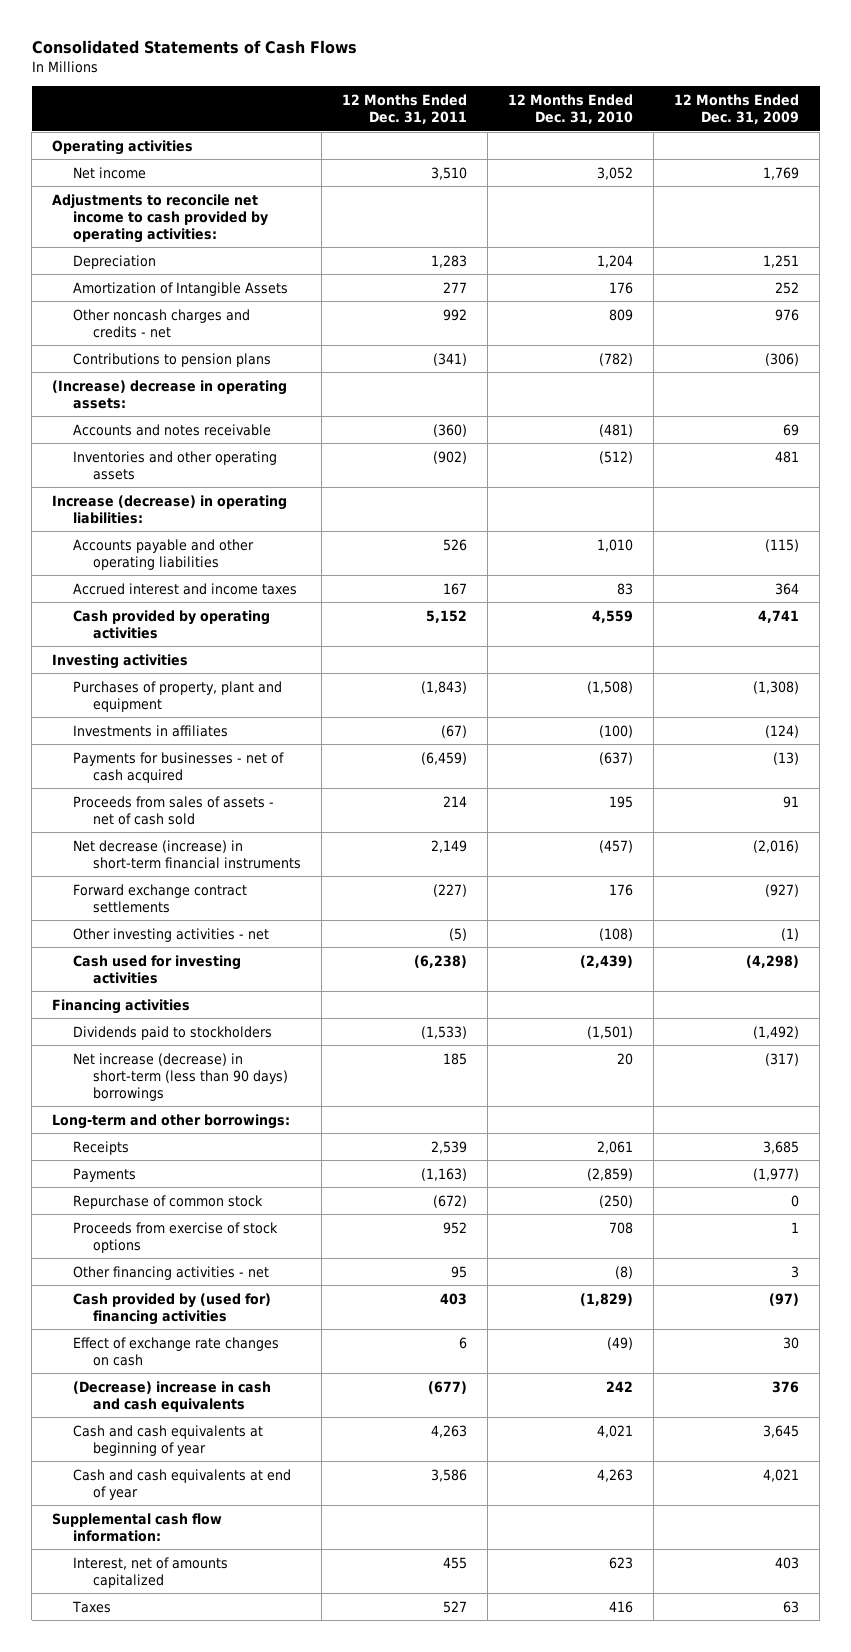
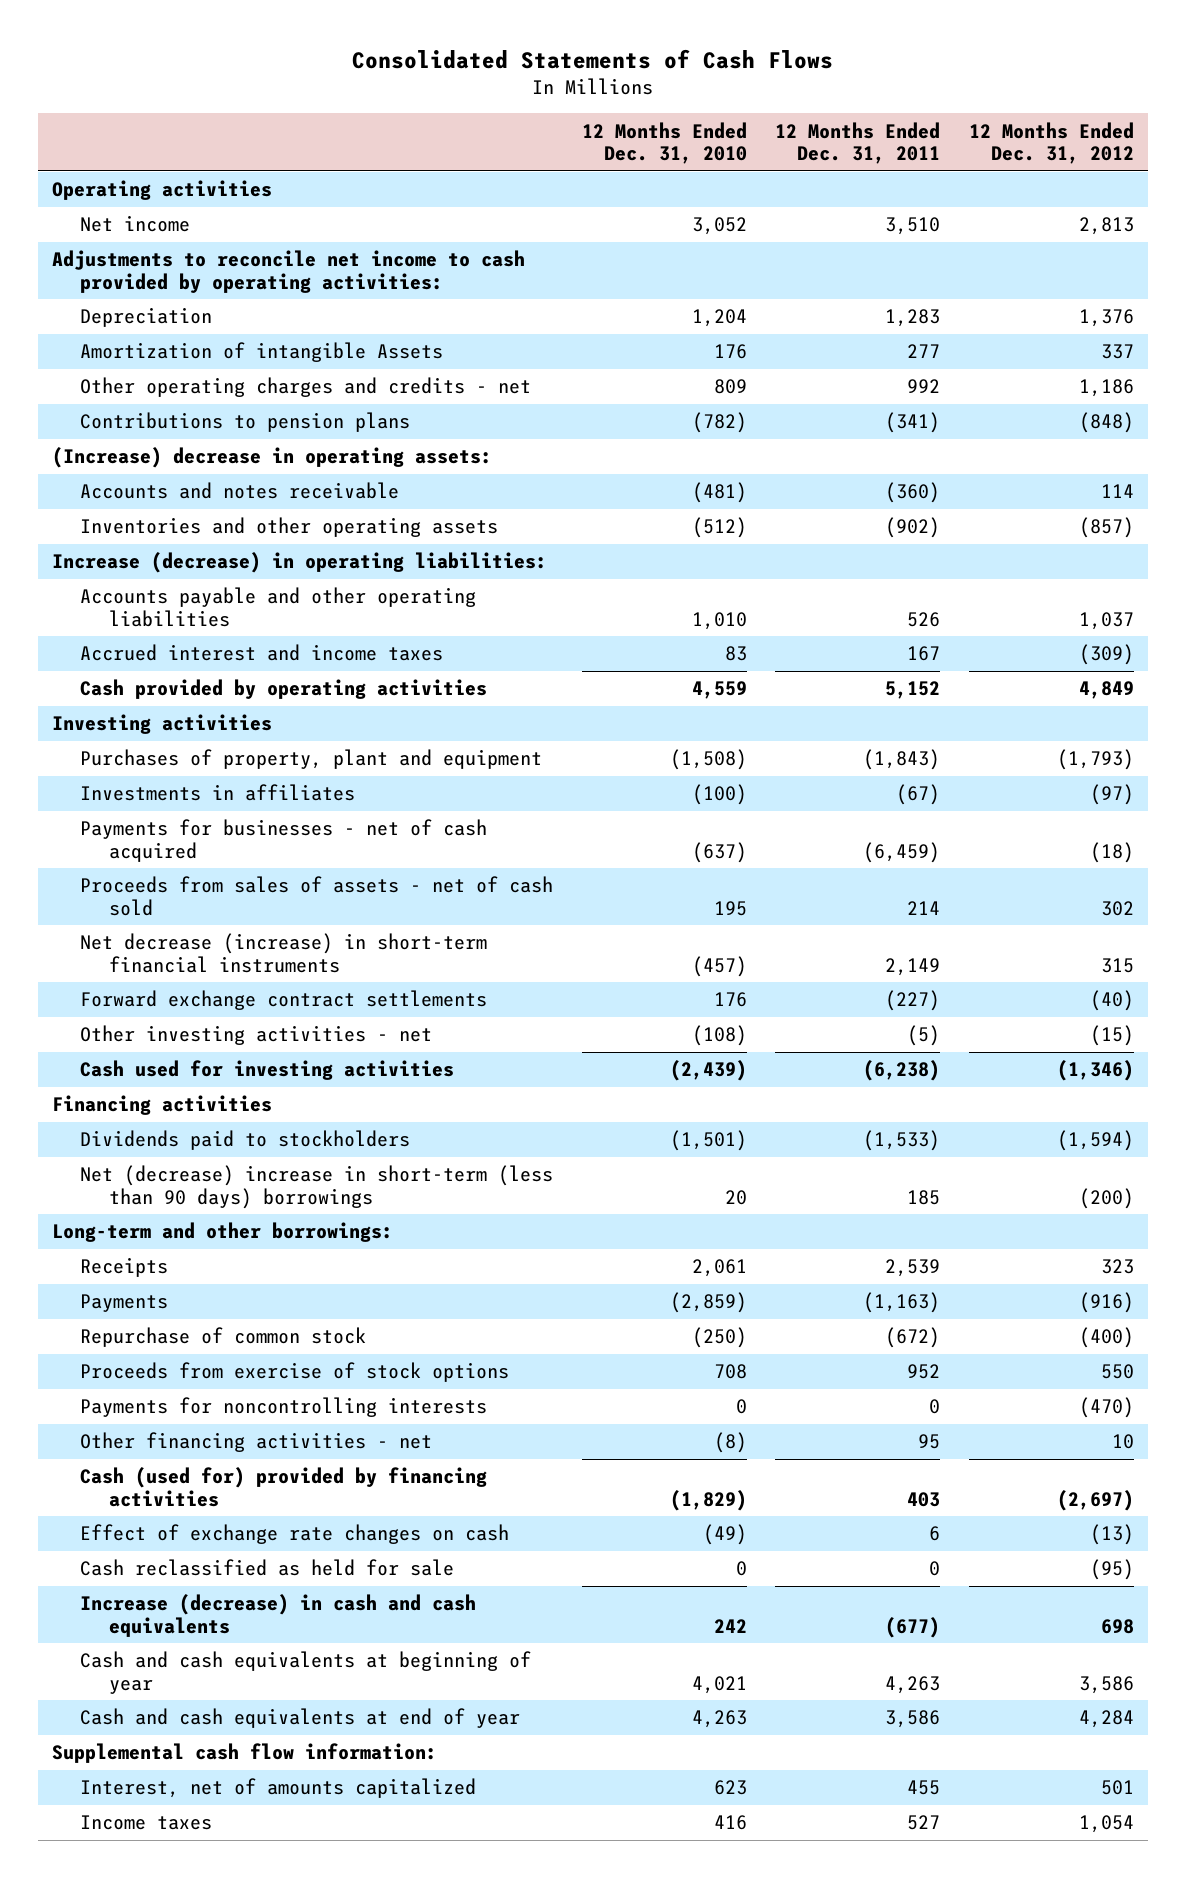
- | 12 Months Ended Dec. 31, 2011 | 12 Months Ended Dec. 31, 2010 | 12 Months Ended Dec. 31, 2009
+ | 12 Months Ended Dec. 31, 2010 | 12 Months Ended Dec. 31, 2011 | 12 Months Ended Dec. 31, 2012
- Amortization of Intangible Assets | 277 | 176 | 252
- Other noncash charges and credits - net | 992 | 809 | 976
+ Amortization of intangible Assets | 176 | 277 | 337
+ Other operating charges and credits - net | 809 | 992 | 1,186
- Net increase (decrease) in short-term (less than 90 days) borrowings | 185 | 20 | (317)
+ Net (decrease) increase in short-term (less than 90 days) borrowings | 20 | 185 | (200)
+ Payments for noncontrolling interests | 0 | 0 | (470)
- Cash provided by (used for) financing activities | 403 | (1,829) | (97)
+ Cash (used for) provided by financing activities | (1,829) | 403 | (2,697)
- (Decrease) increase in cash and cash equivalents | (677) | 242 | 376
+ Cash reclassified as held for sale | 0 | 0 | (95)
+ Increase (decrease) in cash and cash equivalents | 242 | (677) | 698
- Taxes | 527 | 416 | 63
+ Income taxes | 416 | 527 | 1,054

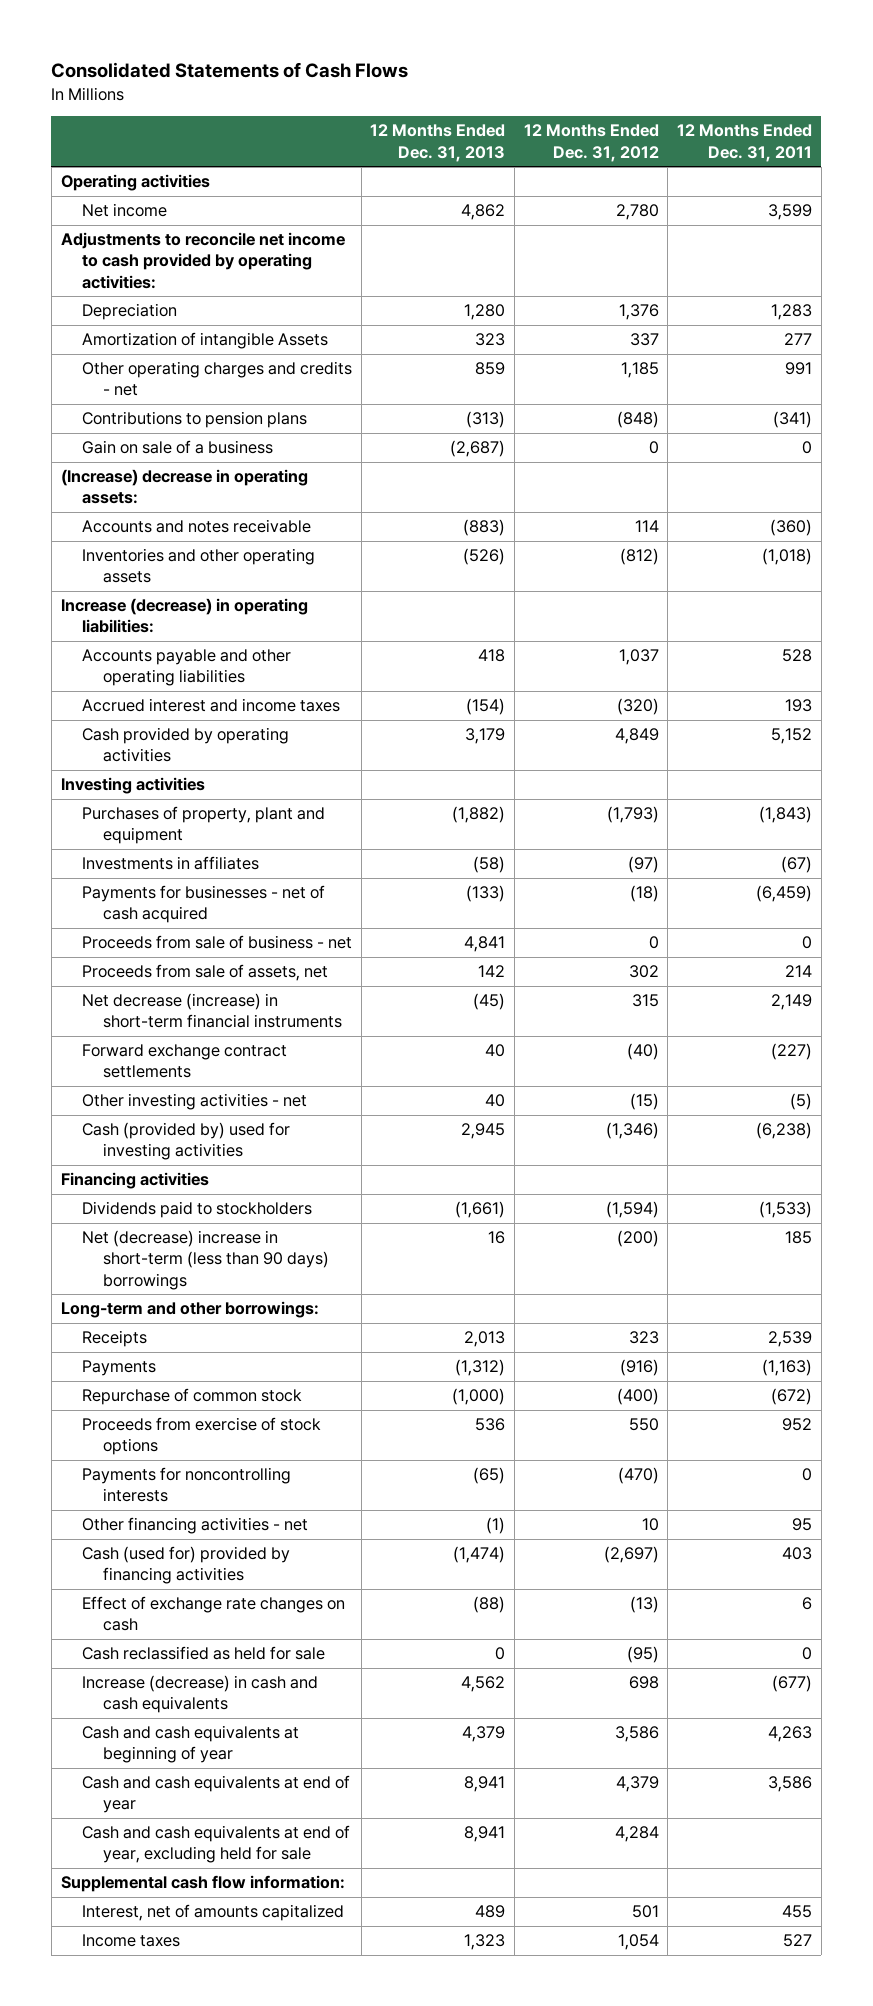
- | 12 Months Ended Dec. 31, 2010 | 12 Months Ended Dec. 31, 2011 | 12 Months Ended Dec. 31, 2012
+ | 12 Months Ended Dec. 31, 2013 | 12 Months Ended Dec. 31, 2012 | 12 Months Ended Dec. 31, 2011
- Net income | 3,052 | 3,510 | 2,813
+ Net income | 4,862 | 2,780 | 3,599
- Other operating charges and credits - net | 809 | 992 | 1,186
+ Other operating charges and credits - net | 859 | 1,185 | 991
+ Gain on sale of a business | (2,687) | 0 | 0
- Inventories and other operating assets | (512) | (902) | (857)
+ Inventories and other operating assets | (526) | (812) | (1,018)
- Accounts payable and other operating liabilities | 1,010 | 526 | 1,037
- Accrued interest and income taxes | 83 | 167 | (309)
+ Accounts payable and other operating liabilities | 418 | 1,037 | 528
+ Accrued interest and income taxes | (154) | (320) | 193
- Proceeds from sales of assets - net of cash sold | 195 | 214 | 302
+ Proceeds from sale of business - net | 4,841 | 0 | 0
+ Proceeds from sale of assets, net | 142 | 302 | 214
- Cash used for investing activities | (2,439) | (6,238) | (1,346)
+ Cash (provided by) used for investing activities | 2,945 | (1,346) | (6,238)
- Cash and cash equivalents at end of year | 4,263 | 3,586 | 4,284
+ Cash and cash equivalents at end of year | 8,941 | 4,379 | 3,586
+ Cash and cash equivalents at end of year, excluding held for sale | 8,941 | 4,284 |

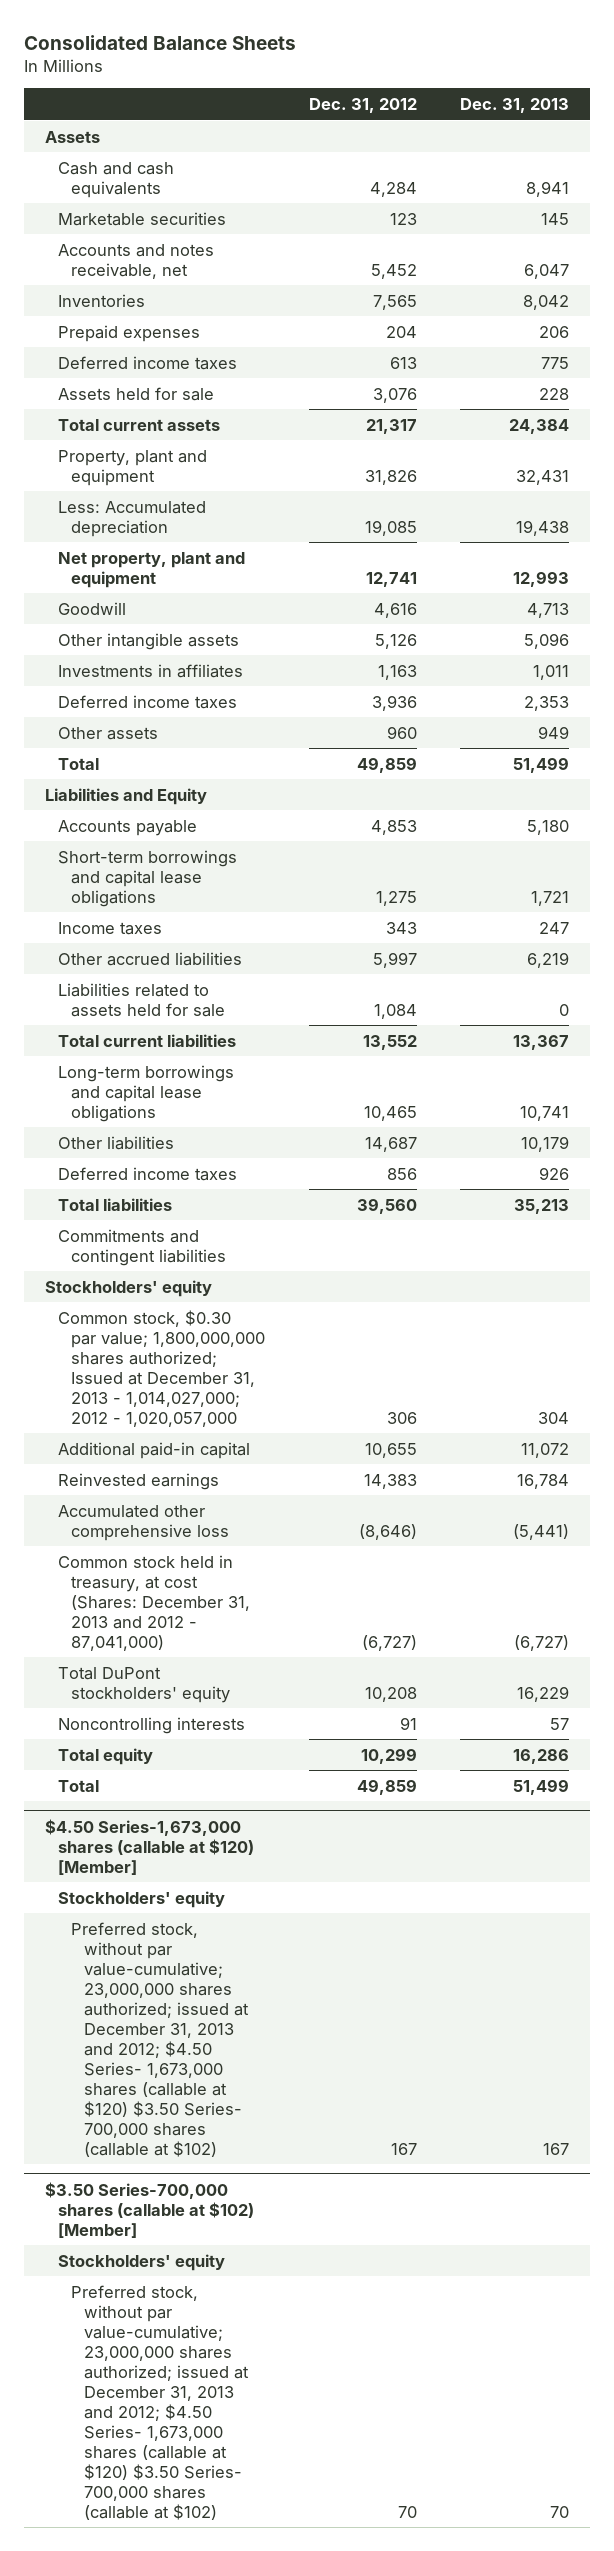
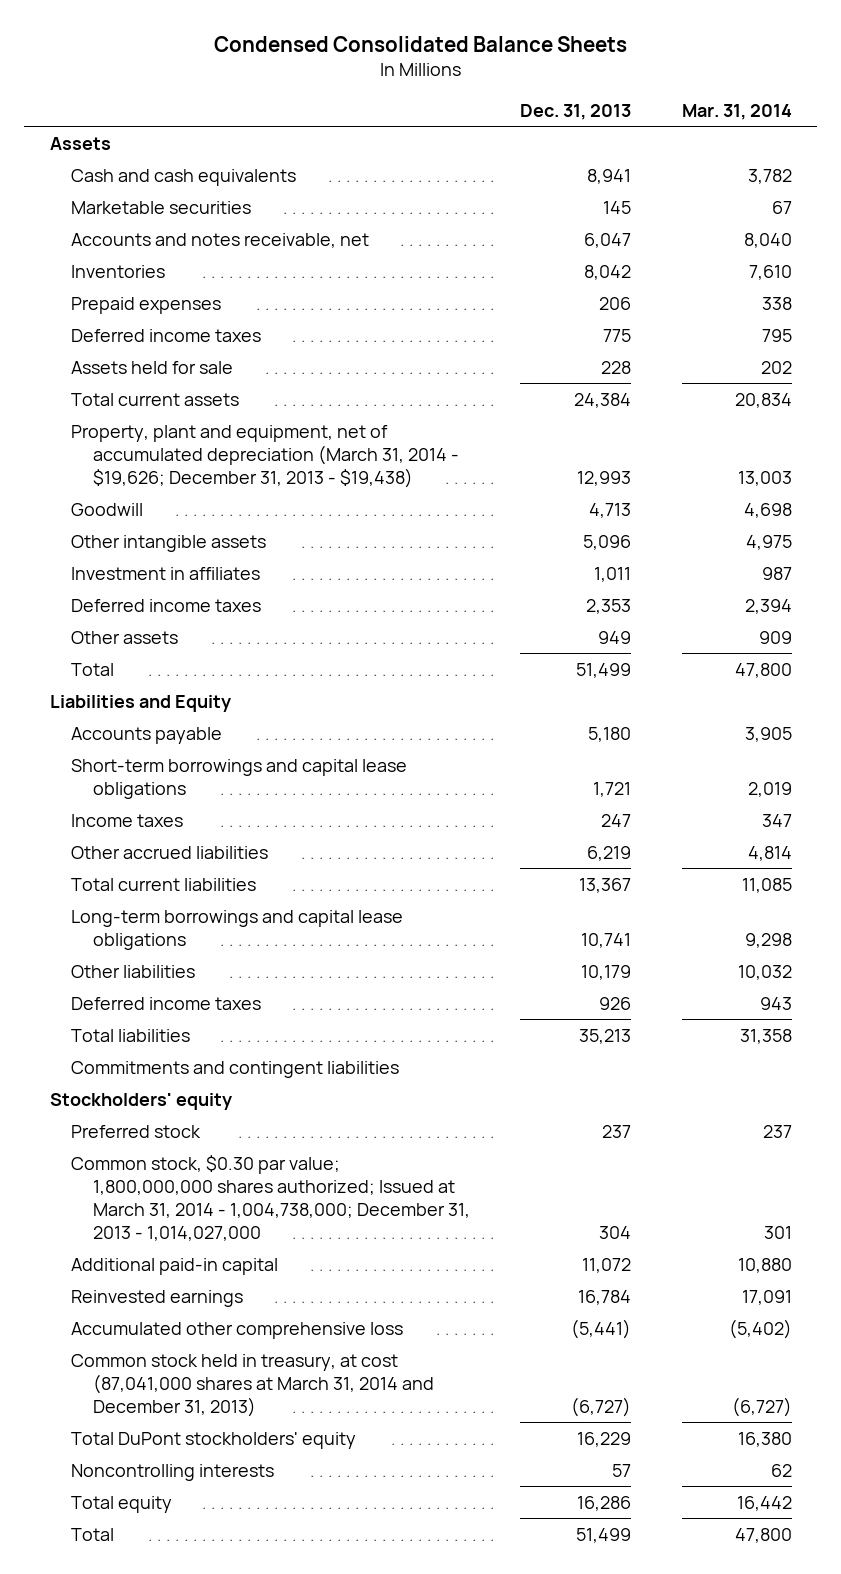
- Consolidated Balance Sheets
+ Condensed Consolidated Balance Sheets
- | Dec. 31, 2012 | Dec. 31, 2013
+ | Dec. 31, 2013 | Mar. 31, 2014
- Property, plant and equipment | 31,826 | 32,431
- Less: Accumulated depreciation | 19,085 | 19,438
- Net property, plant and equipment | 12,741 | 12,993
+ Property, plant and equipment, net of accumulated depreciation (March 31, 2014 - $19,626; December 31, 2013 - $19,438) | 12,993 | 13,003
- Investments in affiliates | 1,163 | 1,011
+ Investment in affiliates | 1,011 | 987
- Liabilities related to assets held for sale | 1,084 | 0
- Common stock, $0.30 par value; 1,800,000,000 shares authorized; Issued at December 31, 2013 - 1,014,027,000; 2012 - 1,020,057,000 | 306 | 304
+ Preferred stock | 237 | 237
+ Common stock, $0.30 par value; 1,800,000,000 shares authorized; Issued at March 31, 2014 - 1,004,738,000; December 31, 2013 - 1,014,027,000 | 304 | 301
- Common stock held in treasury, at cost (Shares: December 31, 2013 and 2012 - 87,041,000) | (6,727) | (6,727)
+ Common stock held in treasury, at cost (87,041,000 shares at March 31, 2014 and December 31, 2013) | (6,727) | (6,727)
- $4.50 Series-1,673,000 shares (callable at $120) [Member]
- Stockholders' equity
- Preferred stock, without par value-cumulative; 23,000,000 shares authorized; issued at December 31, 2013 and 2012; $4.50 Series- 1,673,000 shares (callable at $120) $3.50 Series- 700,000 shares (callable at $102) | 167 | 167
- $3.50 Series-700,000 shares (callable at $102) [Member]
- Stockholders' equity
- Preferred stock, without par value-cumulative; 23,000,000 shares authorized; issued at December 31, 2013 and 2012; $4.50 Series- 1,673,000 shares (callable at $120) $3.50 Series- 700,000 shares (callable at $102) | 70 | 70

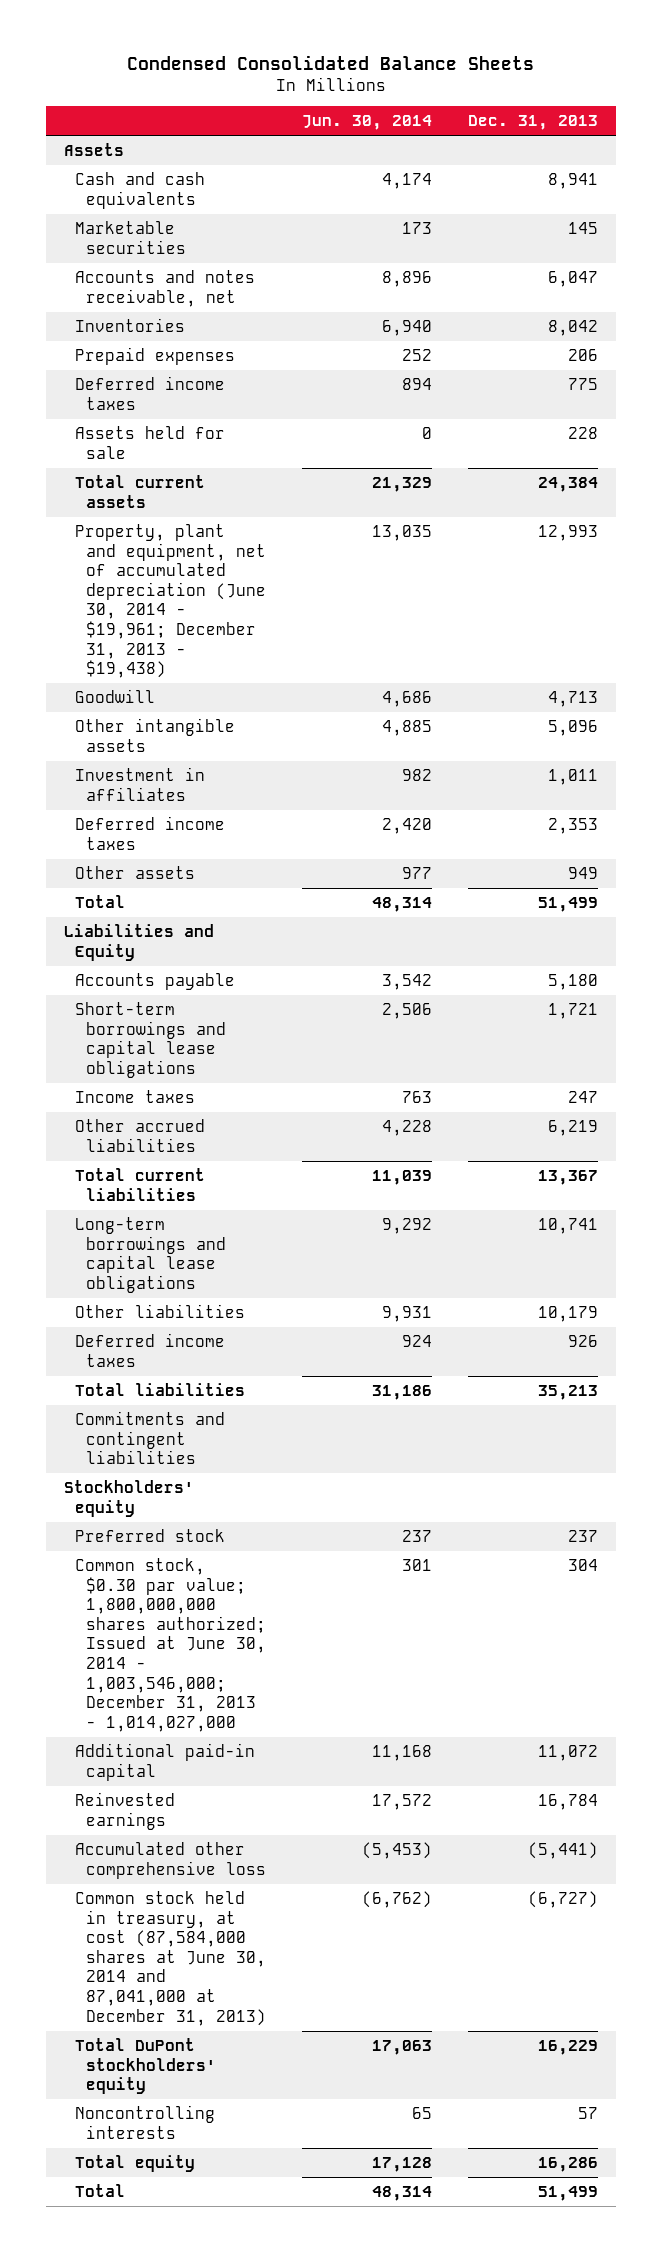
- | Dec. 31, 2013 | Mar. 31, 2014
+ | Jun. 30, 2014 | Dec. 31, 2013
- Property, plant and equipment, net of accumulated depreciation (March 31, 2014 - $19,626; December 31, 2013 - $19,438) | 12,993 | 13,003
+ Property, plant and equipment, net of accumulated depreciation (June 30, 2014 - $19,961; December 31, 2013 - $19,438) | 13,035 | 12,993
- Common stock, $0.30 par value; 1,800,000,000 shares authorized; Issued at March 31, 2014 - 1,004,738,000; December 31, 2013 - 1,014,027,000 | 304 | 301
+ Common stock, $0.30 par value; 1,800,000,000 shares authorized; Issued at June 30, 2014 - 1,003,546,000; December 31, 2013 - 1,014,027,000 | 301 | 304
- Common stock held in treasury, at cost (87,041,000 shares at March 31, 2014 and December 31, 2013) | (6,727) | (6,727)
+ Common stock held in treasury, at cost (87,584,000 shares at June 30, 2014 and 87,041,000 at December 31, 2013) | (6,762) | (6,727)

